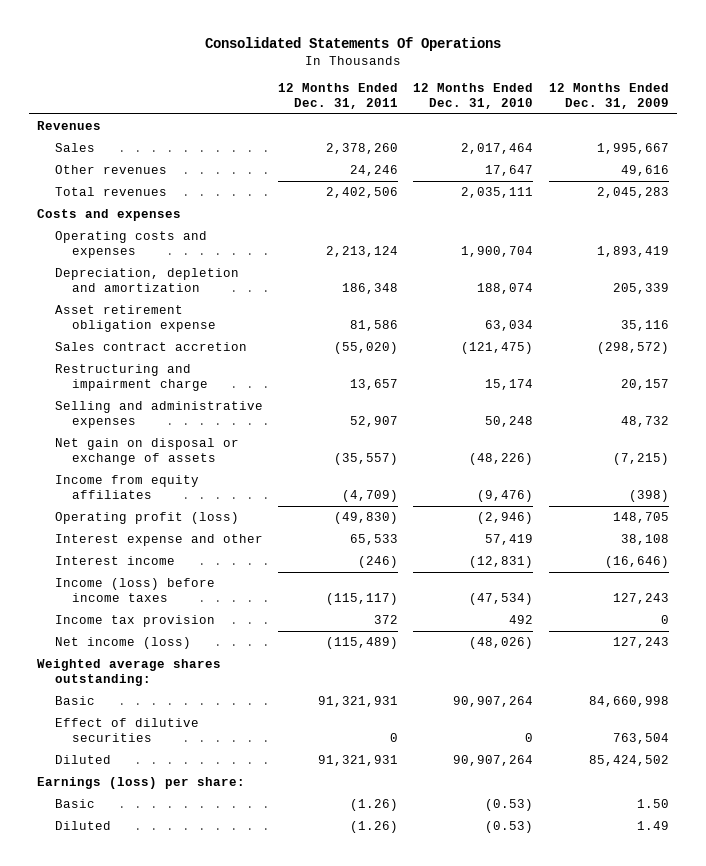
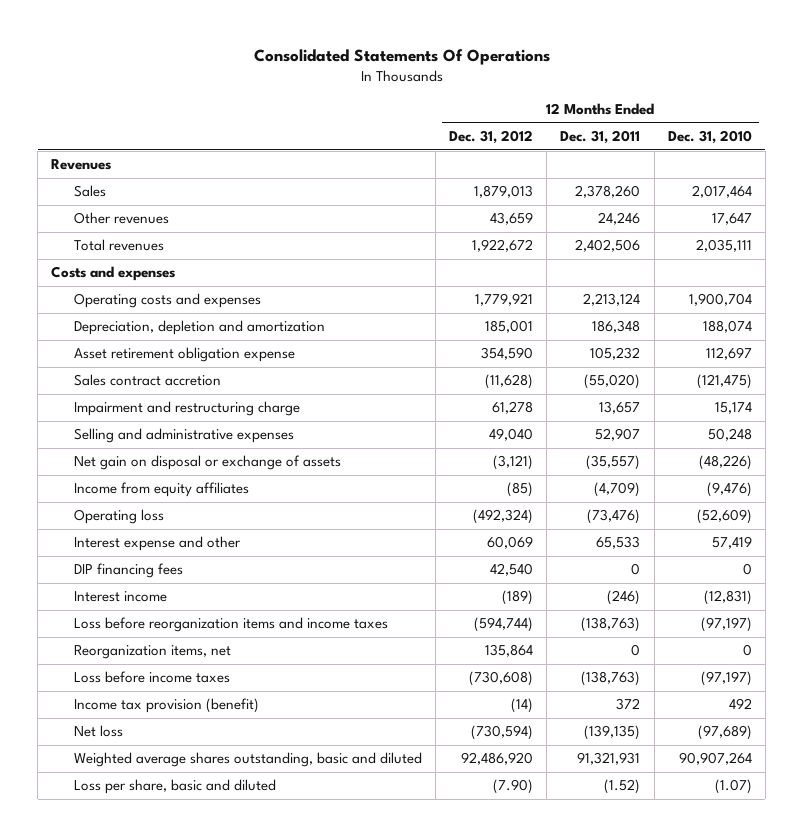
- | 12 Months Ended Dec. 31, 2011 | 12 Months Ended Dec. 31, 2010 | 12 Months Ended Dec. 31, 2009
+ | 12 Months Ended Dec. 31, 2012 | 12 Months Ended Dec. 31, 2011 | 12 Months Ended Dec. 31, 2010
- Asset retirement obligation expense | 81,586 | 63,034 | 35,116
+ Asset retirement obligation expense | 354,590 | 105,232 | 112,697
- Restructuring and impairment charge | 13,657 | 15,174 | 20,157
+ Impairment and restructuring charge | 61,278 | 13,657 | 15,174
- Operating profit (loss) | (49,830) | (2,946) | 148,705
+ Operating loss | (492,324) | (73,476) | (52,609)
+ DIP financing fees | 42,540 | 0 | 0
- Income (loss) before income taxes | (115,117) | (47,534) | 127,243
- Income tax provision | 372 | 492 | 0
- Net income (loss) | (115,489) | (48,026) | 127,243
- Weighted average shares outstanding:
- Basic | 91,321,931 | 90,907,264 | 84,660,998
- Effect of dilutive securities | 0 | 0 | 763,504
- Diluted | 91,321,931 | 90,907,264 | 85,424,502
- Earnings (loss) per share:
- Basic | (1.26) | (0.53) | 1.50
- Diluted | (1.26) | (0.53) | 1.49
+ Loss before reorganization items and income taxes | (594,744) | (138,763) | (97,197)
+ Reorganization items, net | 135,864 | 0 | 0
+ Loss before income taxes | (730,608) | (138,763) | (97,197)
+ Income tax provision (benefit) | (14) | 372 | 492
+ Net loss | (730,594) | (139,135) | (97,689)
+ Weighted average shares outstanding, basic and diluted | 92,486,920 | 91,321,931 | 90,907,264
+ Loss per share, basic and diluted | (7.90) | (1.52) | (1.07)

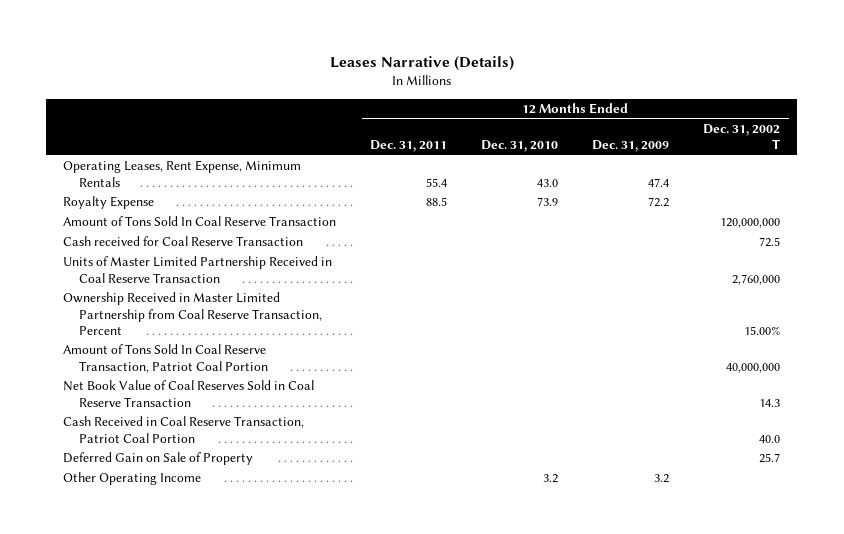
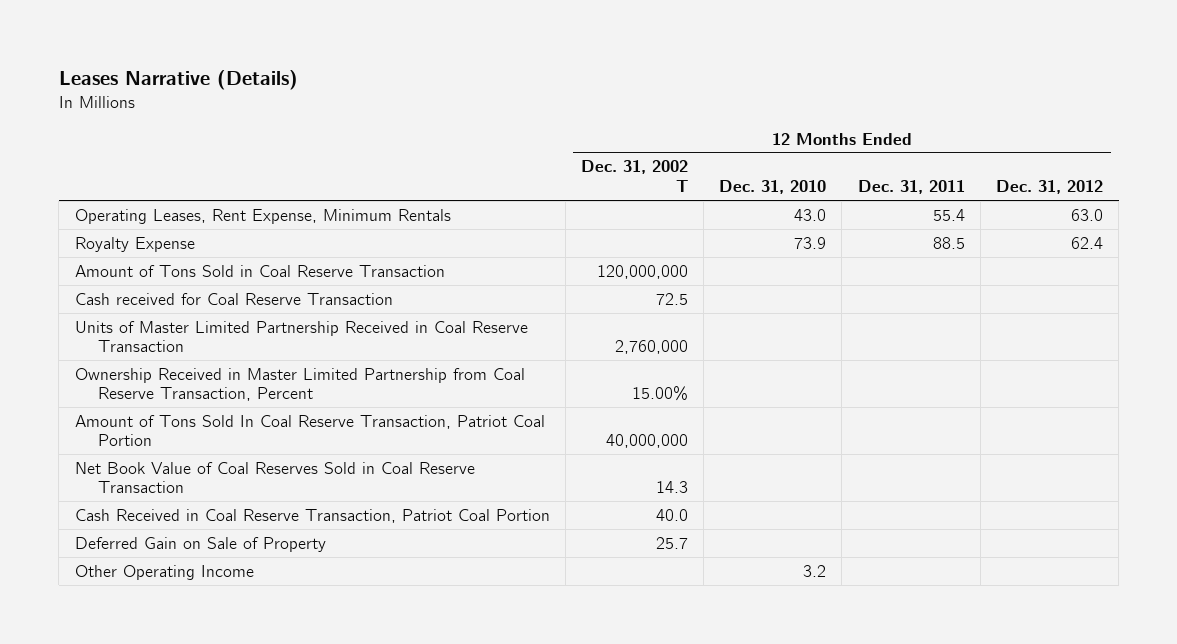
- | 12 Months Ended Dec. 31, 2011 | 12 Months Ended Dec. 31, 2010 | 12 Months Ended Dec. 31, 2009 | 12 Months Ended Dec. 31, 2002 T
+ | 12 Months Ended Dec. 31, 2002 T | 12 Months Ended Dec. 31, 2010 | 12 Months Ended Dec. 31, 2011 | 12 Months Ended Dec. 31, 2012
- Amount of Tons Sold In Coal Reserve Transaction | | | | 120,000,000
+ Amount of Tons Sold in Coal Reserve Transaction | 120,000,000 | | |

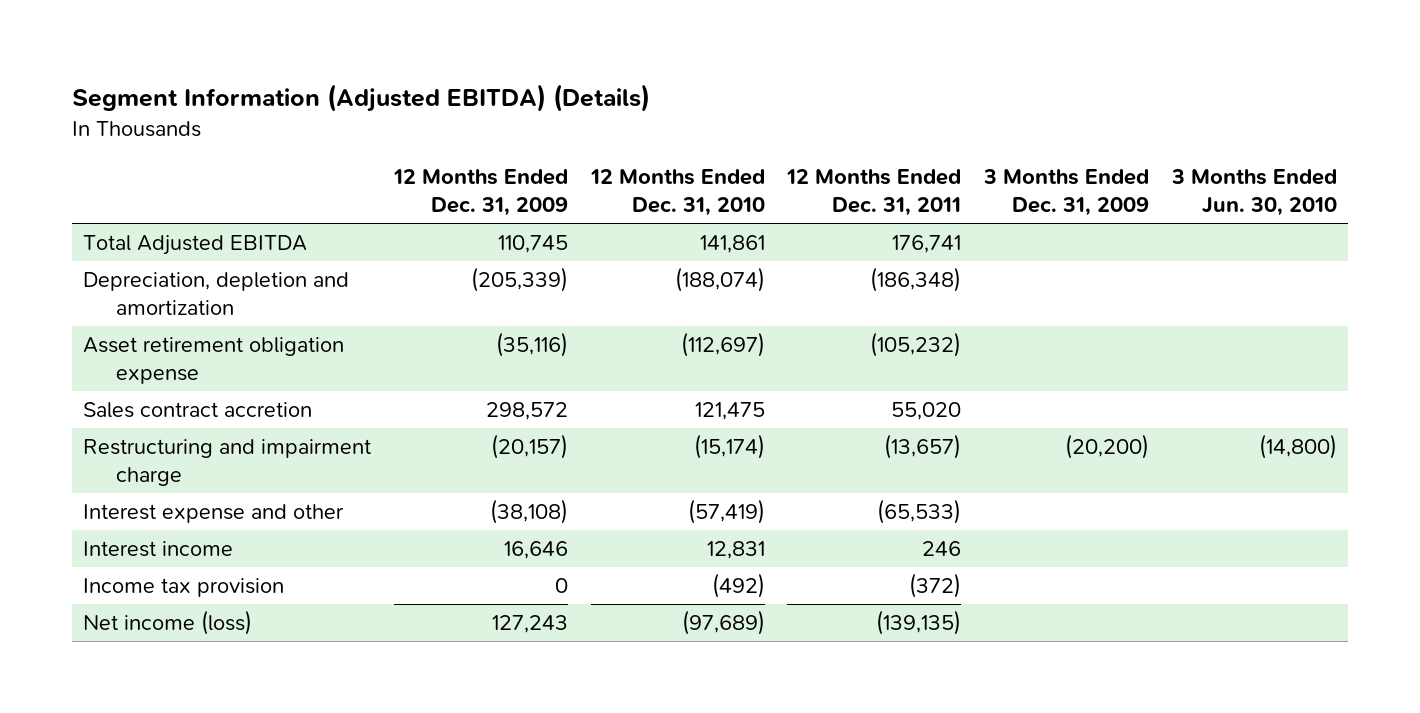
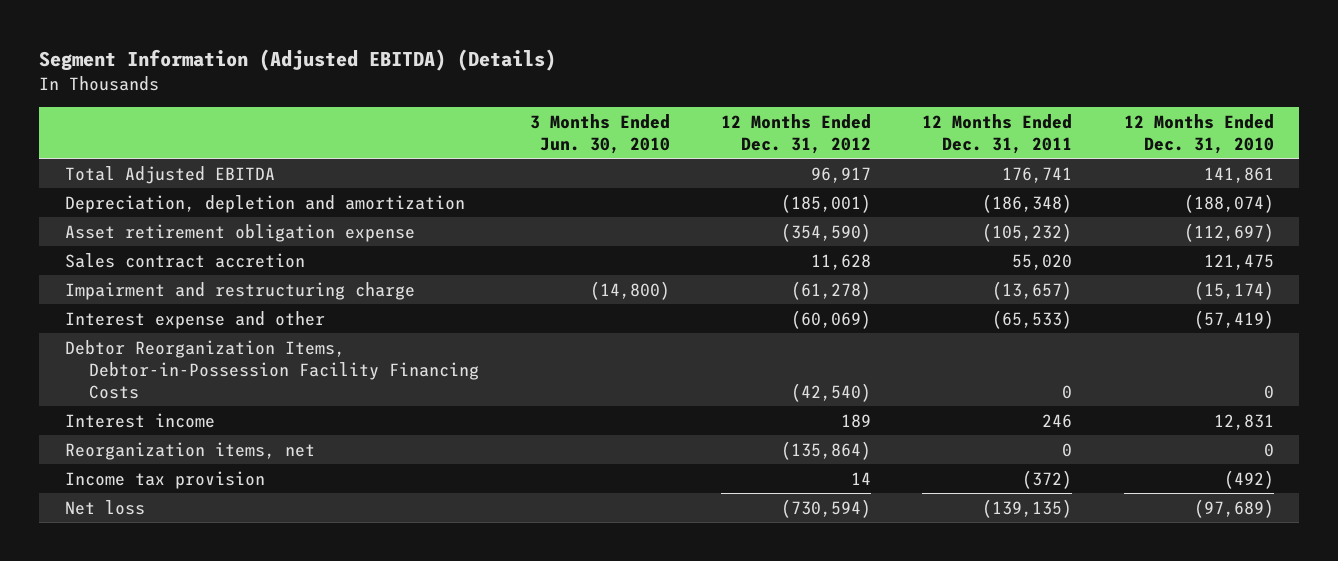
- | 12 Months Ended Dec. 31, 2009 | 12 Months Ended Dec. 31, 2010 | 12 Months Ended Dec. 31, 2011 | 3 Months Ended Dec. 31, 2009 | 3 Months Ended Jun. 30, 2010
+ | 3 Months Ended Jun. 30, 2010 | 12 Months Ended Dec. 31, 2012 | 12 Months Ended Dec. 31, 2011 | 12 Months Ended Dec. 31, 2010
- Restructuring and impairment charge | (20,157) | (15,174) | (13,657) | (20,200) | (14,800)
+ Impairment and restructuring charge | (14,800) | (61,278) | (13,657) | (15,174)
+ Debtor Reorganization Items, Debtor-in-Possession Facility Financing Costs | | (42,540) | 0 | 0
+ Reorganization items, net | | (135,864) | 0 | 0
- Net income (loss) | 127,243 | (97,689) | (139,135) | |
+ Net loss | | (730,594) | (139,135) | (97,689)

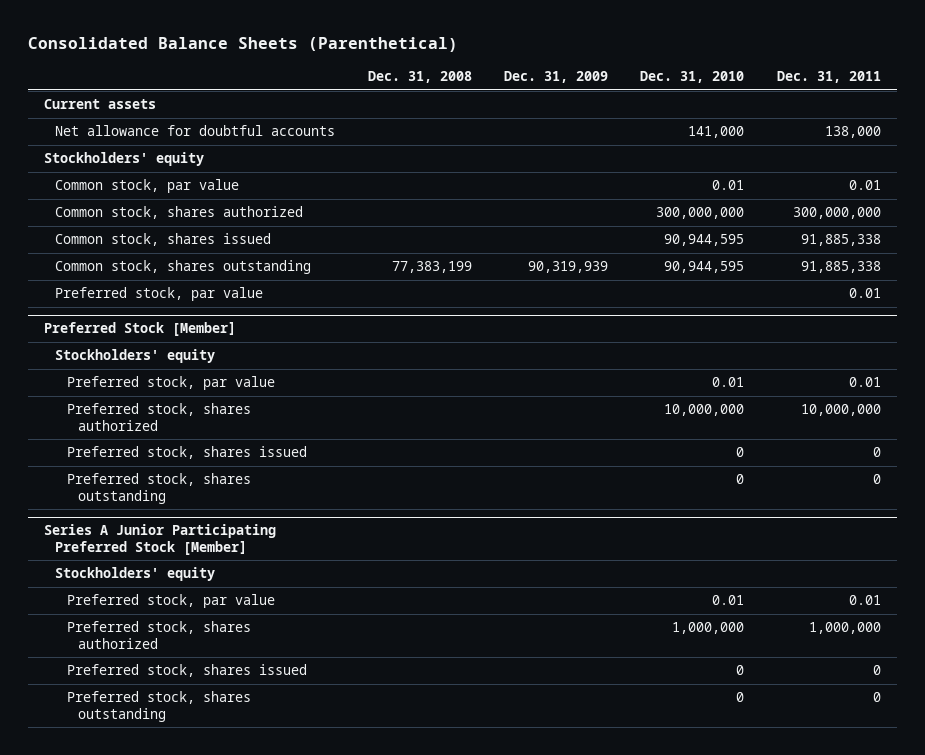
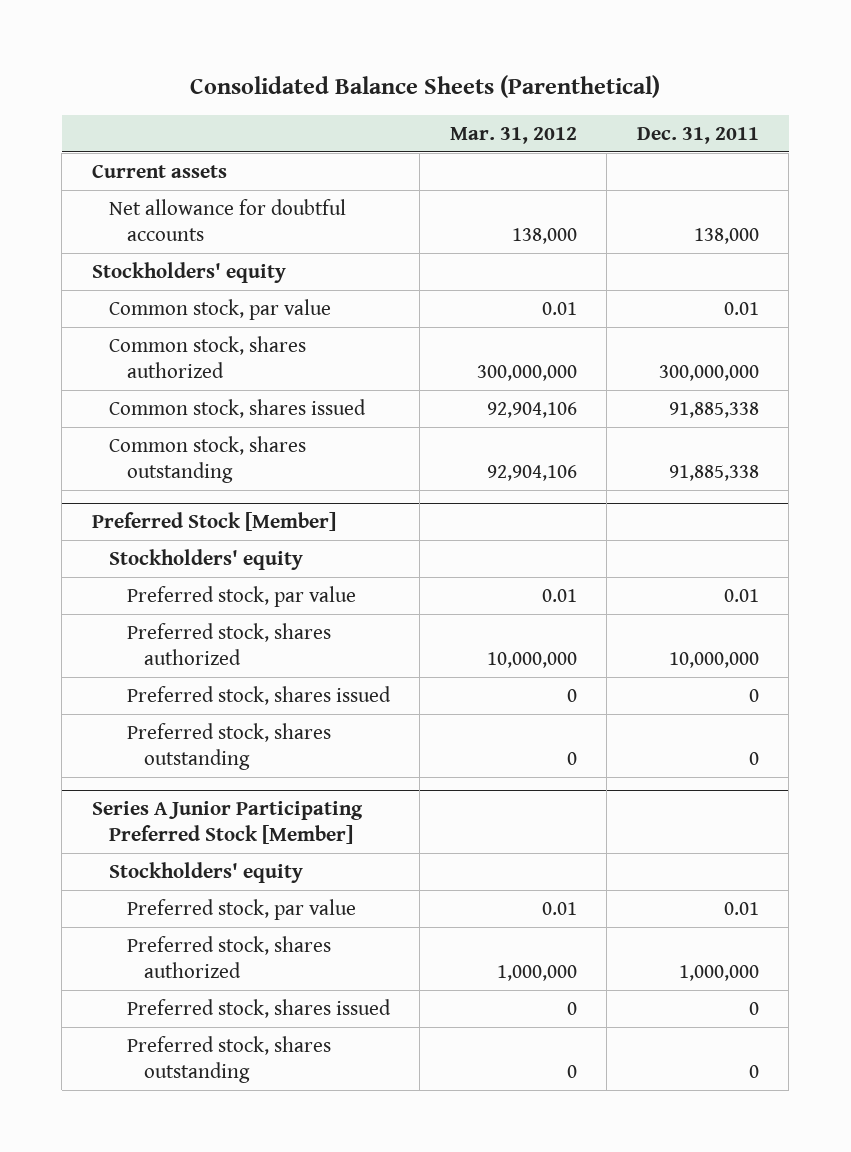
- | Dec. 31, 2008 | Dec. 31, 2009 | Dec. 31, 2010 | Dec. 31, 2011
+ | Mar. 31, 2012 | Dec. 31, 2011
- Preferred stock, par value | | | | 0.01

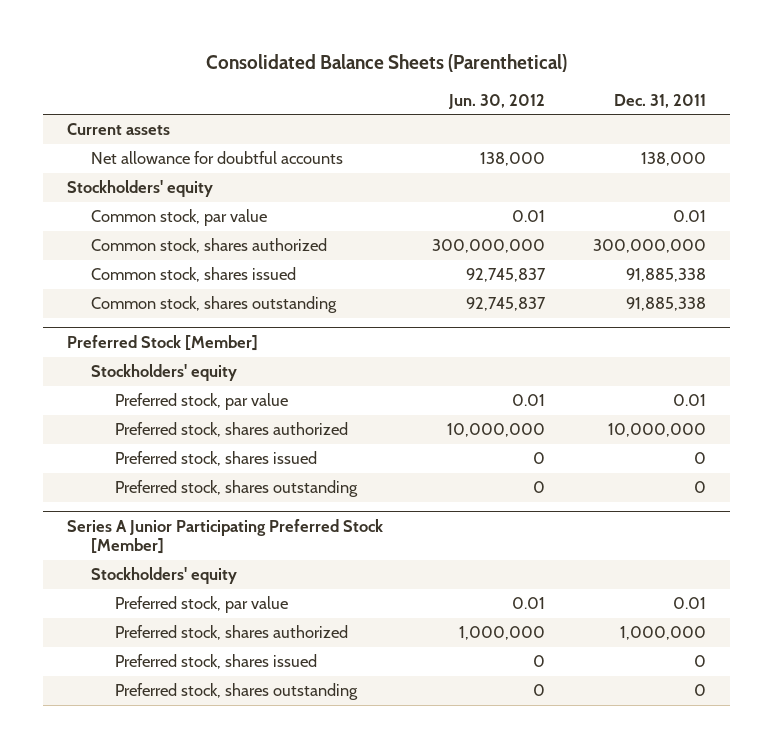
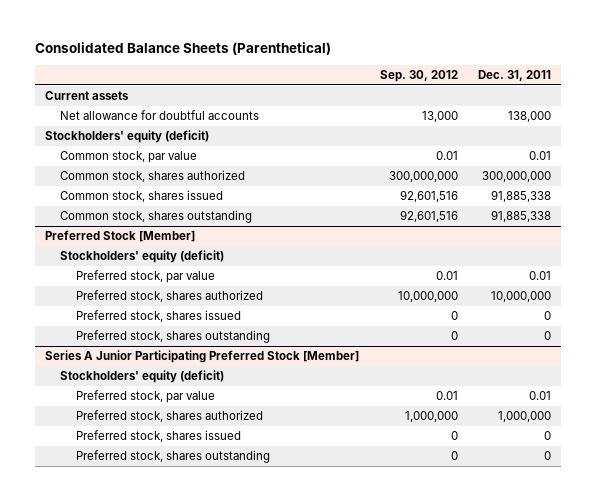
- | Jun. 30, 2012 | Dec. 31, 2011
+ | Sep. 30, 2012 | Dec. 31, 2011
- Stockholders' equity
+ Stockholders' equity (deficit)
@ Preferred Stock [Member]
- Stockholders' equity
+ Stockholders' equity (deficit)
@ Series A Junior Participating Preferred Stock [Member]
- Stockholders' equity
+ Stockholders' equity (deficit)

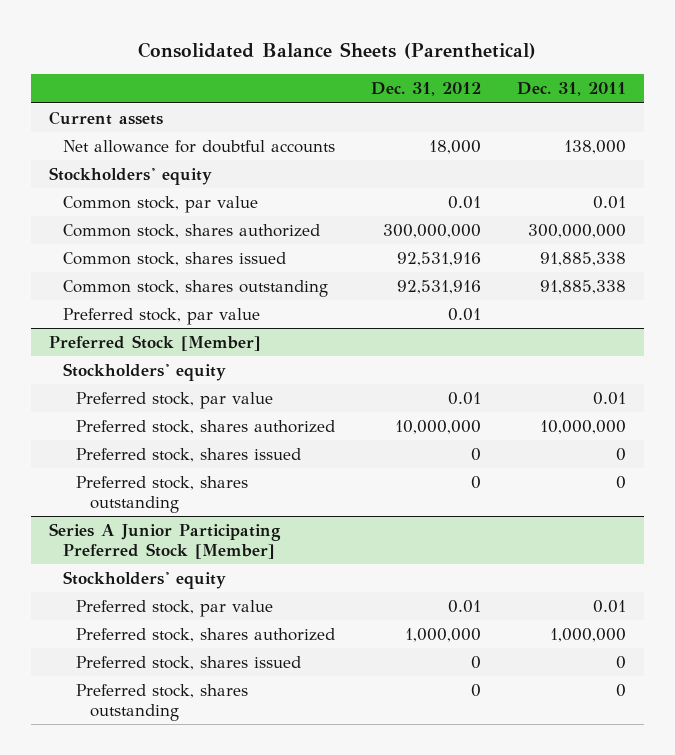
- | Sep. 30, 2012 | Dec. 31, 2011
+ | Dec. 31, 2012 | Dec. 31, 2011
- Stockholders' equity (deficit)
+ Stockholders' equity
+ Preferred stock, par value | 0.01 |
@ Preferred Stock [Member]
- Stockholders' equity (deficit)
+ Stockholders' equity
@ Series A Junior Participating Preferred Stock [Member]
- Stockholders' equity (deficit)
+ Stockholders' equity

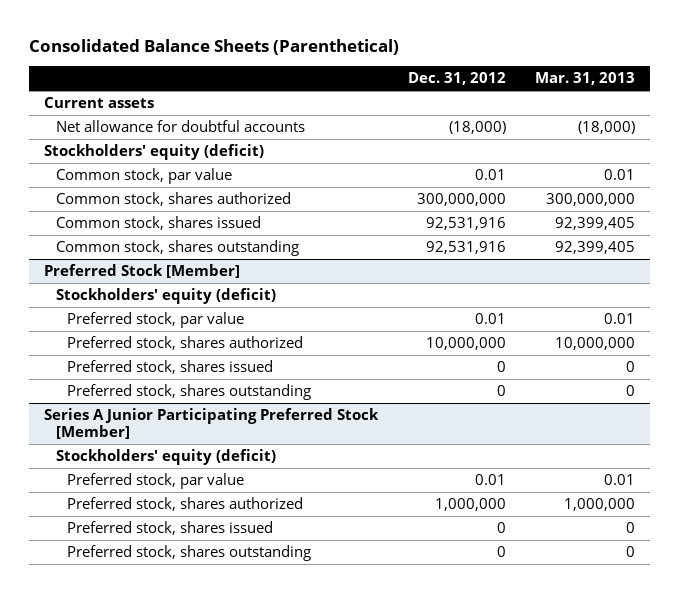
- | Dec. 31, 2012 | Dec. 31, 2011
+ | Dec. 31, 2012 | Mar. 31, 2013
- Net allowance for doubtful accounts | 18,000 | 138,000
- Stockholders' equity
+ Net allowance for doubtful accounts | (18,000) | (18,000)
+ Stockholders' equity (deficit)
- Preferred stock, par value | 0.01 |
@ Preferred Stock [Member]
- Stockholders' equity
+ Stockholders' equity (deficit)
@ Series A Junior Participating Preferred Stock [Member]
- Stockholders' equity
+ Stockholders' equity (deficit)

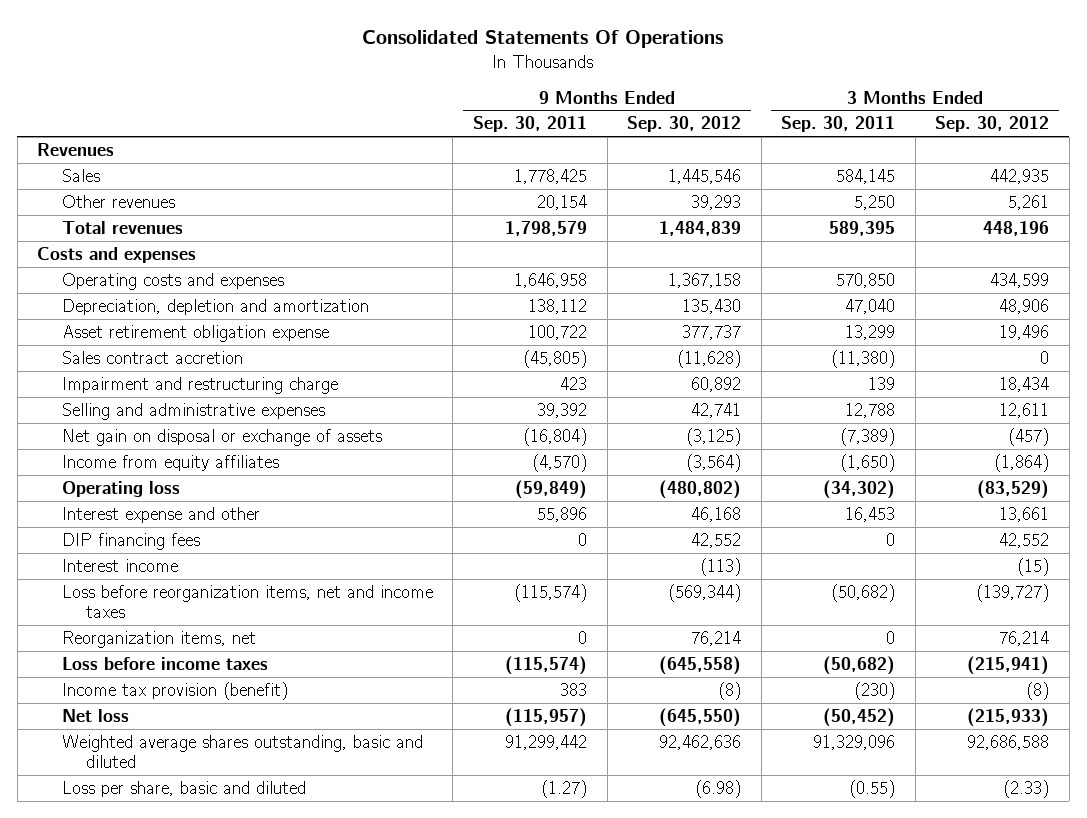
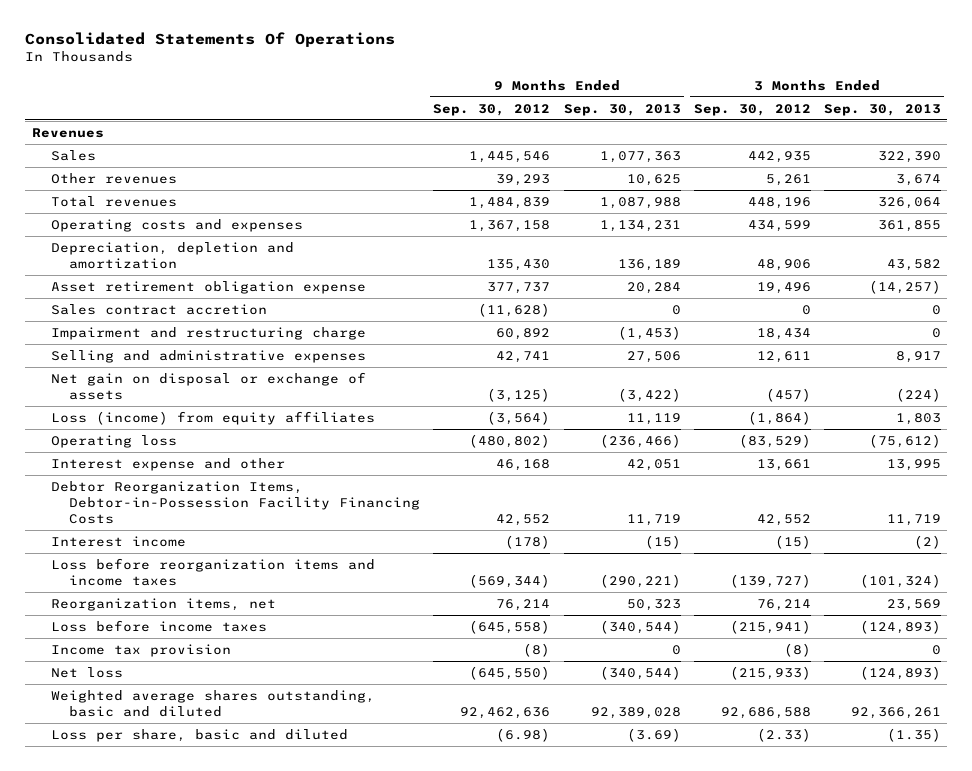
- | 9 Months Ended Sep. 30, 2011 | 9 Months Ended Sep. 30, 2012 | 3 Months Ended Sep. 30, 2011 | 3 Months Ended Sep. 30, 2012
+ | 9 Months Ended Sep. 30, 2012 | 9 Months Ended Sep. 30, 2013 | 3 Months Ended Sep. 30, 2012 | 3 Months Ended Sep. 30, 2013
- Costs and expenses
- Income from equity affiliates | (4,570) | (3,564) | (1,650) | (1,864)
+ Loss (income) from equity affiliates | (3,564) | 11,119 | (1,864) | 1,803
- DIP financing fees | 0 | 42,552 | 0 | 42,552
- Interest income | | (113) | | (15)
- Loss before reorganization items, net and income taxes | (115,574) | (569,344) | (50,682) | (139,727)
+ Debtor Reorganization Items, Debtor-in-Possession Facility Financing Costs | 42,552 | 11,719 | 42,552 | 11,719
+ Interest income | (178) | (15) | (15) | (2)
+ Loss before reorganization items and income taxes | (569,344) | (290,221) | (139,727) | (101,324)
- Income tax provision (benefit) | 383 | (8) | (230) | (8)
+ Income tax provision | (8) | 0 | (8) | 0

